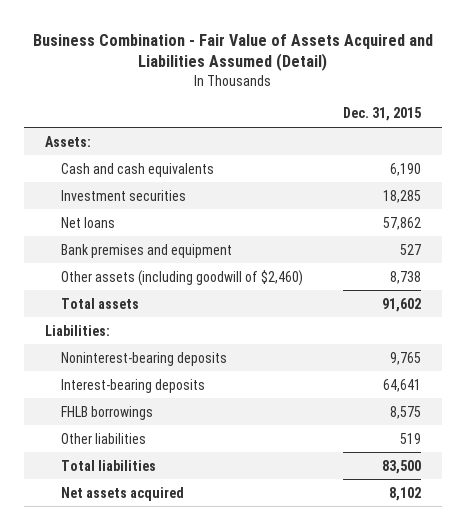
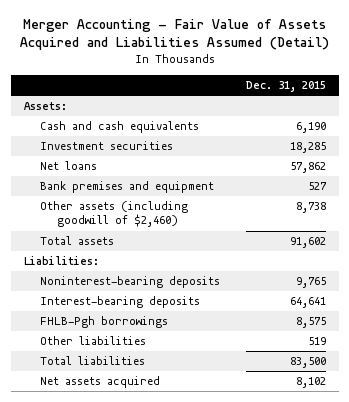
- Business Combination - Fair Value of Assets Acquired and Liabilities Assumed (Detail)
+ Merger Accounting - Fair Value of Assets Acquired and Liabilities Assumed (Detail)
- FHLB borrowings | 8,575
+ FHLB-Pgh borrowings | 8,575

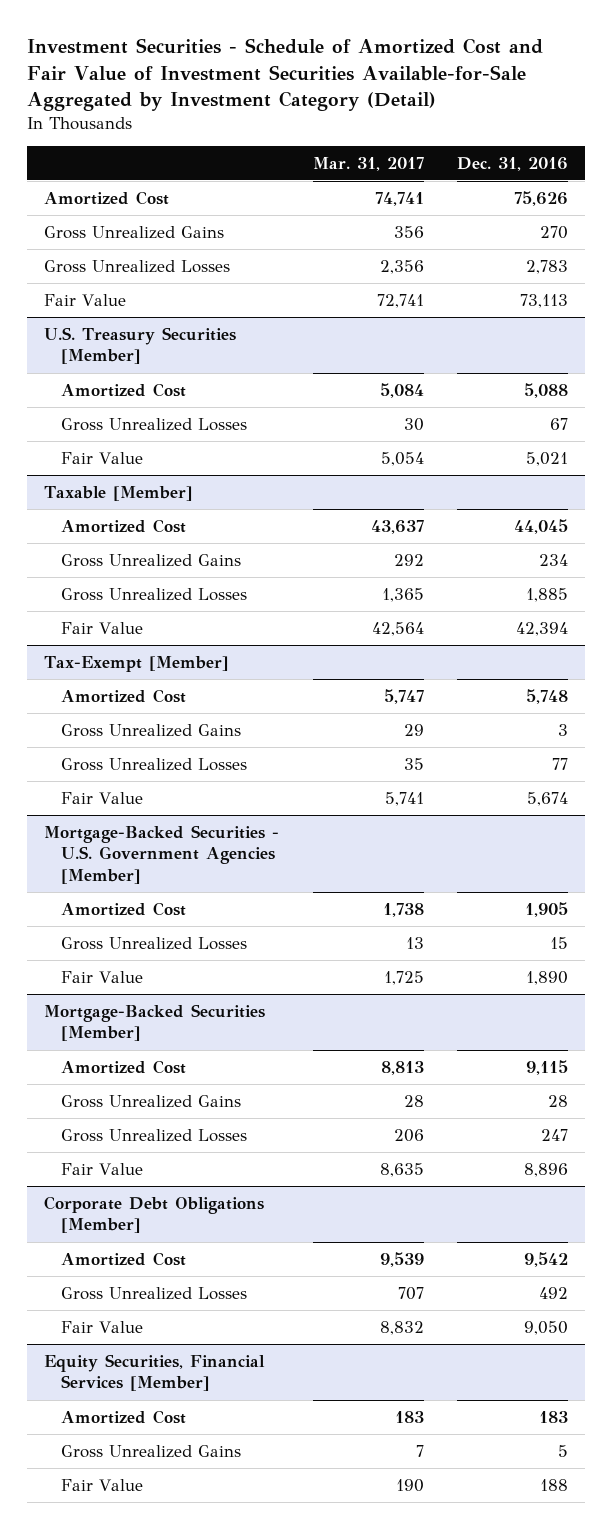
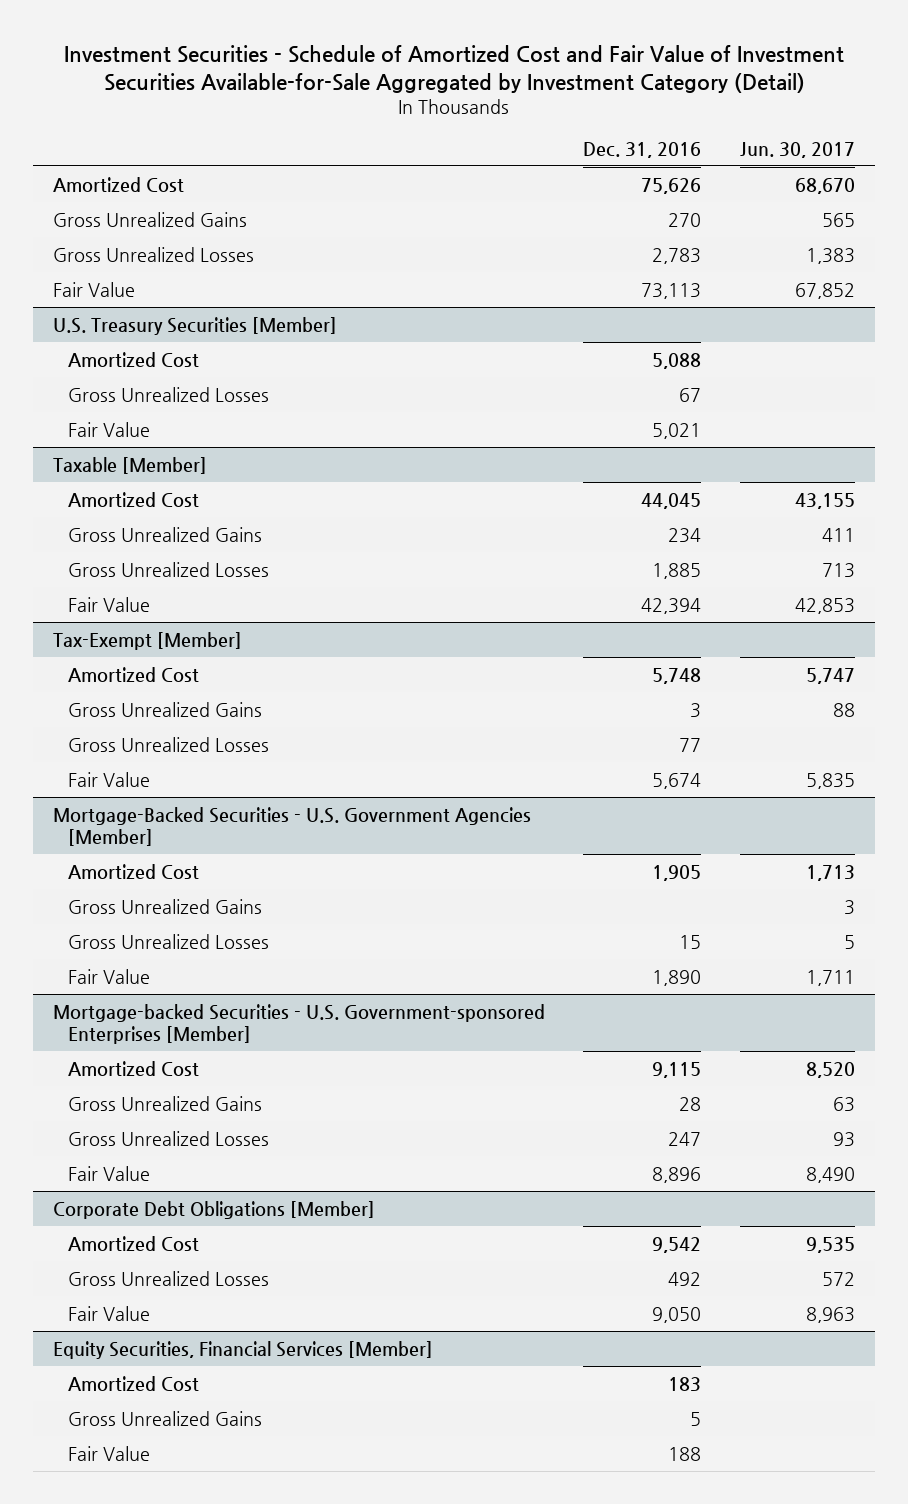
- | Mar. 31, 2017 | Dec. 31, 2016
+ | Dec. 31, 2016 | Jun. 30, 2017
@ Mortgage-Backed Securities - U.S. Government Agencies [Member]
+ Gross Unrealized Gains | | 3
- Mortgage-Backed Securities [Member]
+ Mortgage-backed Securities - U.S. Government-sponsored Enterprises [Member]

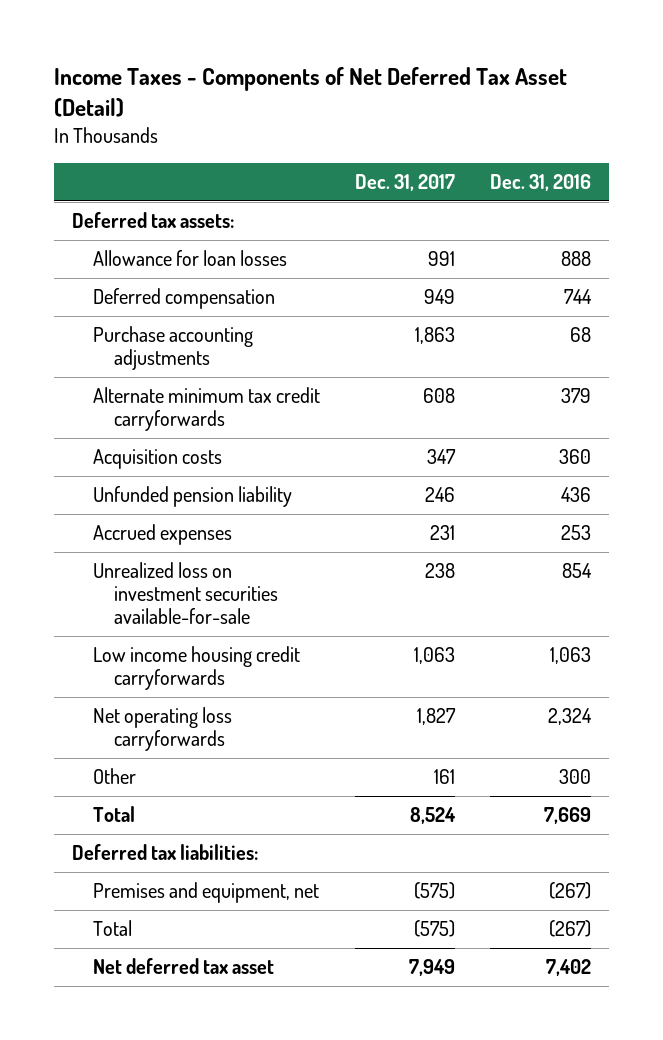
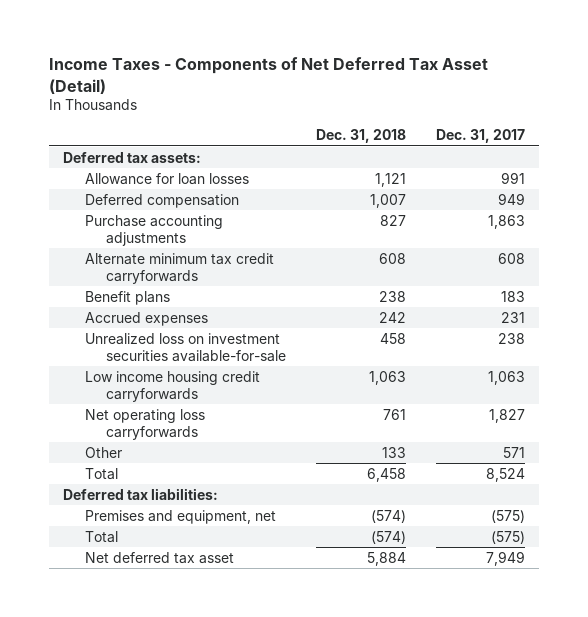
- | Dec. 31, 2017 | Dec. 31, 2016
+ | Dec. 31, 2018 | Dec. 31, 2017
- Acquisition costs | 347 | 360
- Unfunded pension liability | 246 | 436
+ Benefit plans | 238 | 183
- Other | 161 | 300
+ Other | 133 | 571

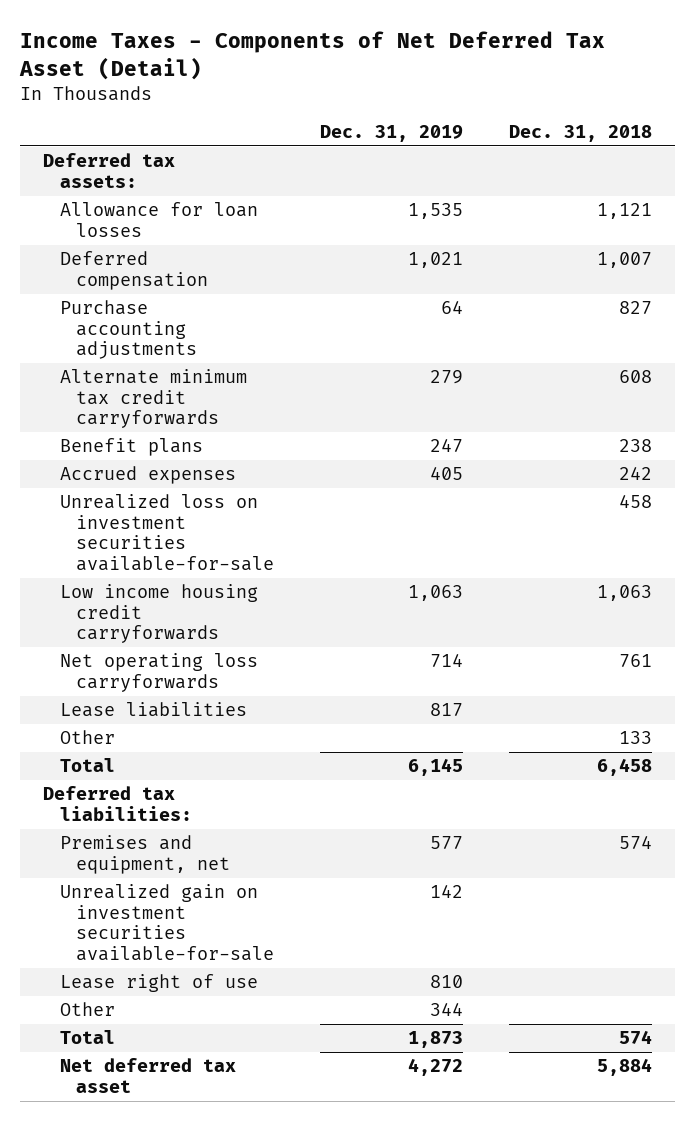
- | Dec. 31, 2018 | Dec. 31, 2017
+ | Dec. 31, 2019 | Dec. 31, 2018
+ Lease liabilities | 817 |
- Premises and equipment, net | (574) | (575)
- Total | (574) | (575)
+ Premises and equipment, net | 577 | 574
+ Unrealized gain on investment securities available-for-sale | 142 |
+ Lease right of use | 810 |
+ Other | 344 |
+ Total | 1,873 | 574

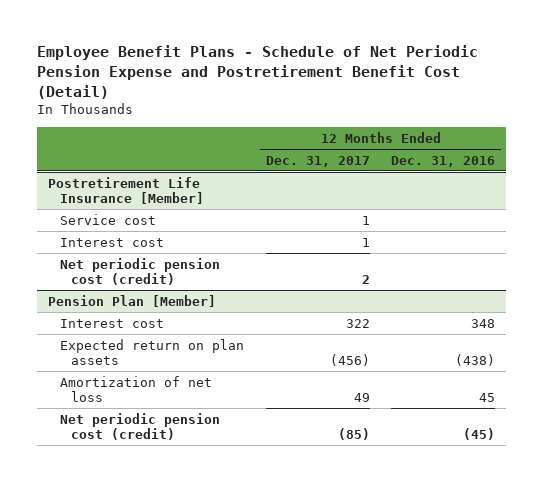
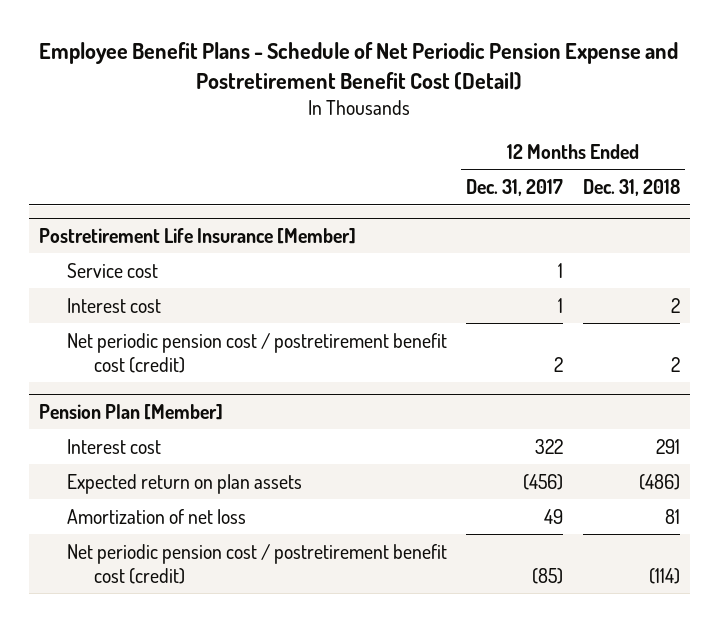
- | 12 Months Ended Dec. 31, 2017 | 12 Months Ended Dec. 31, 2016
+ | 12 Months Ended Dec. 31, 2017 | 12 Months Ended Dec. 31, 2018
@ Postretirement Life Insurance [Member]
- Net periodic pension cost (credit) | 2 |
+ Net periodic pension cost / postretirement benefit cost (credit) | 2 | 2
@ Pension Plan [Member]
- Net periodic pension cost (credit) | (85) | (45)
+ Net periodic pension cost / postretirement benefit cost (credit) | (85) | (114)

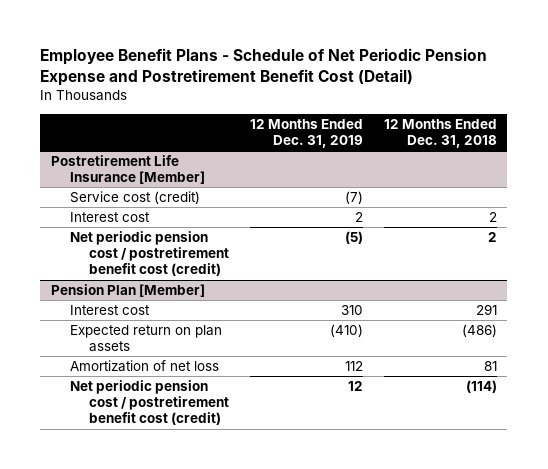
- | 12 Months Ended Dec. 31, 2017 | 12 Months Ended Dec. 31, 2018
+ | 12 Months Ended Dec. 31, 2019 | 12 Months Ended Dec. 31, 2018
@ Postretirement Life Insurance [Member]
- Service cost | 1 |
+ Service cost (credit) | (7) |

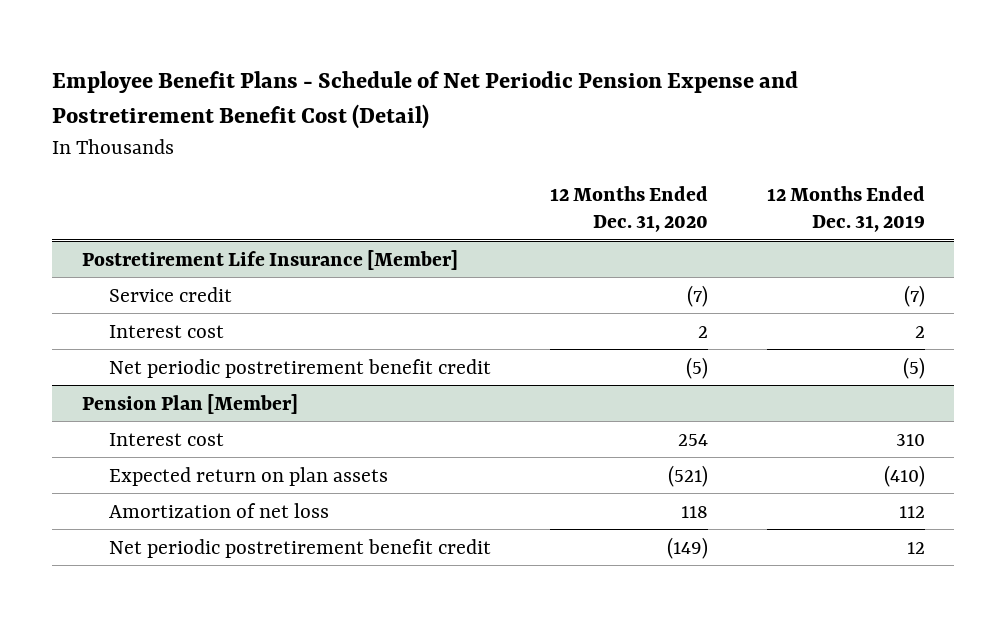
- | 12 Months Ended Dec. 31, 2019 | 12 Months Ended Dec. 31, 2018
+ | 12 Months Ended Dec. 31, 2020 | 12 Months Ended Dec. 31, 2019
@ Postretirement Life Insurance [Member]
- Service cost (credit) | (7) |
+ Service credit | (7) | (7)
- Net periodic pension cost / postretirement benefit cost (credit) | (5) | 2
+ Net periodic postretirement benefit credit | (5) | (5)
@ Pension Plan [Member]
- Net periodic pension cost / postretirement benefit cost (credit) | 12 | (114)
+ Net periodic postretirement benefit credit | (149) | 12

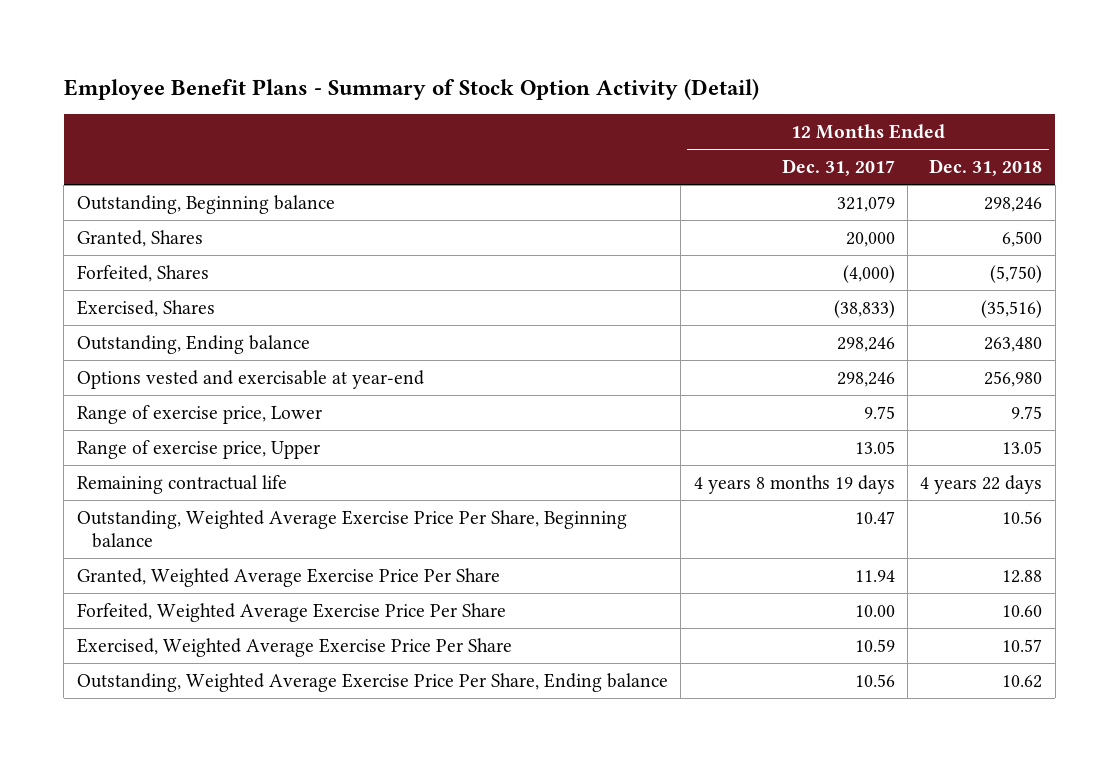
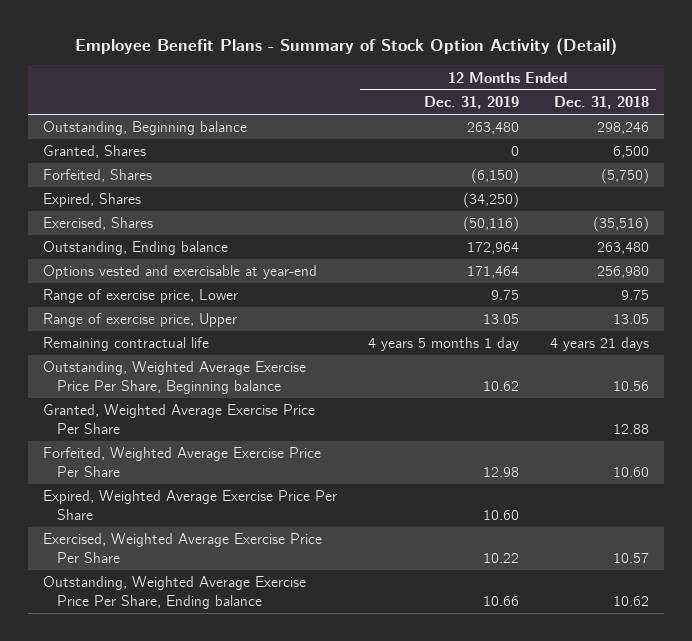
- | 12 Months Ended Dec. 31, 2017 | 12 Months Ended Dec. 31, 2018
+ | 12 Months Ended Dec. 31, 2019 | 12 Months Ended Dec. 31, 2018
+ Expired, Shares | (34,250) |
- Remaining contractual life | 4 years 8 months 19 days | 4 years 22 days
+ Remaining contractual life | 4 years 5 months 1 day | 4 years 21 days
+ Expired, Weighted Average Exercise Price Per Share | 10.60 |

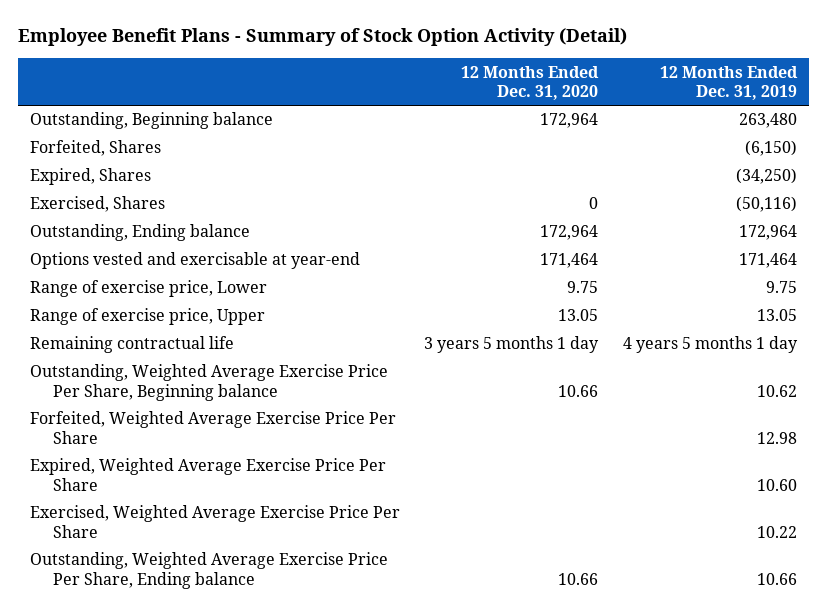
- | 12 Months Ended Dec. 31, 2019 | 12 Months Ended Dec. 31, 2018
+ | 12 Months Ended Dec. 31, 2020 | 12 Months Ended Dec. 31, 2019
- Granted, Shares | 0 | 6,500
- Granted, Weighted Average Exercise Price Per Share | | 12.88

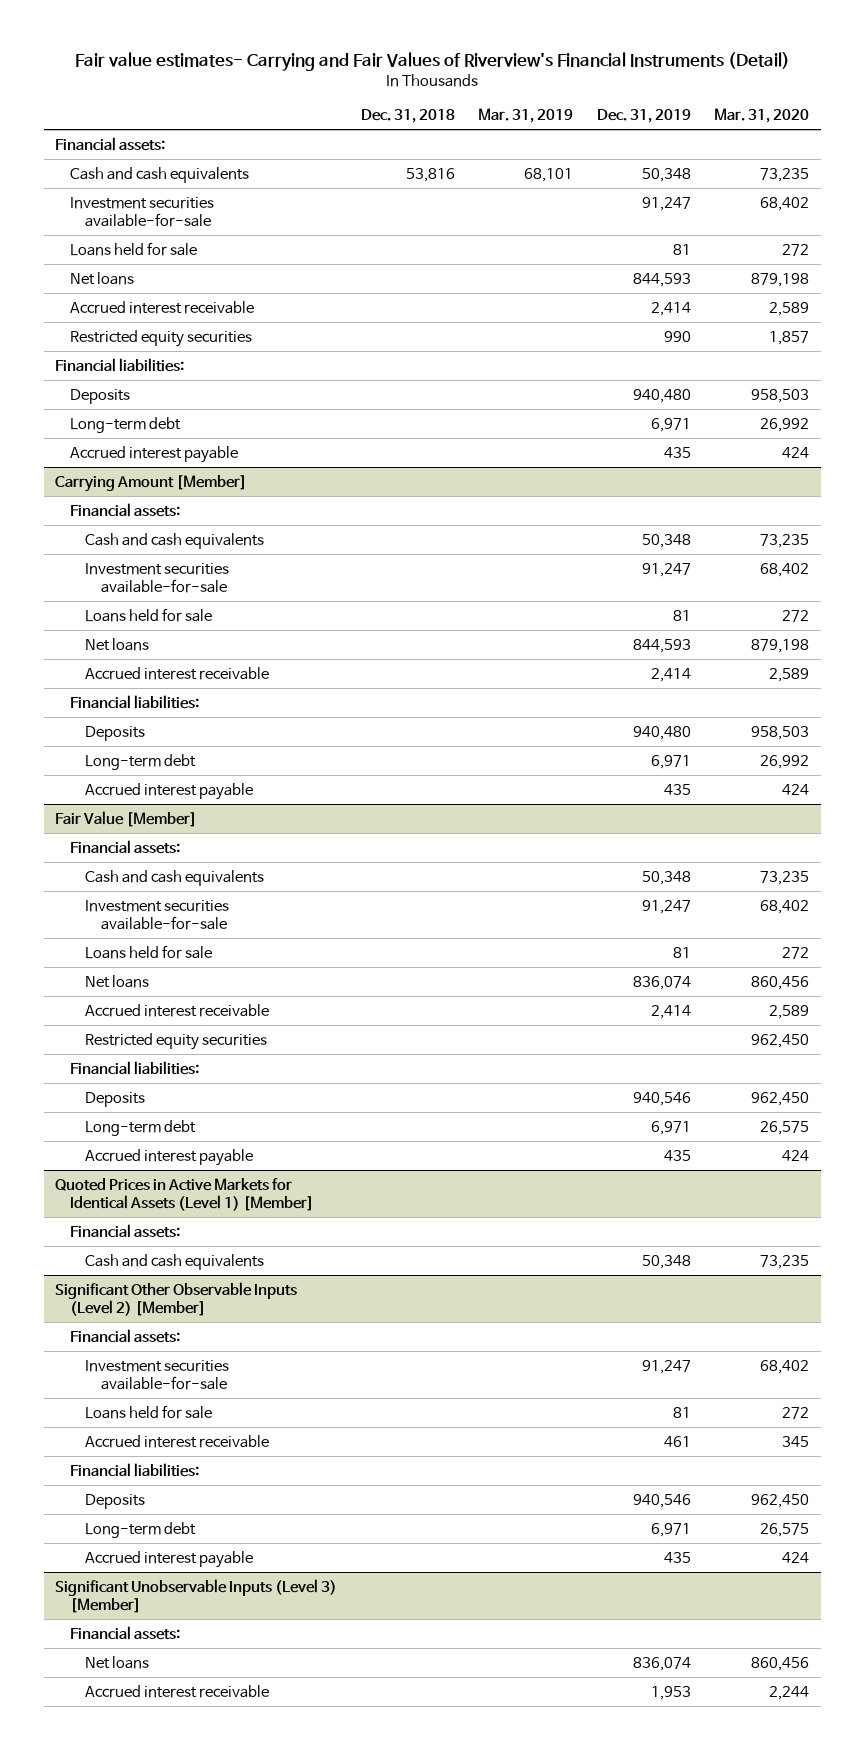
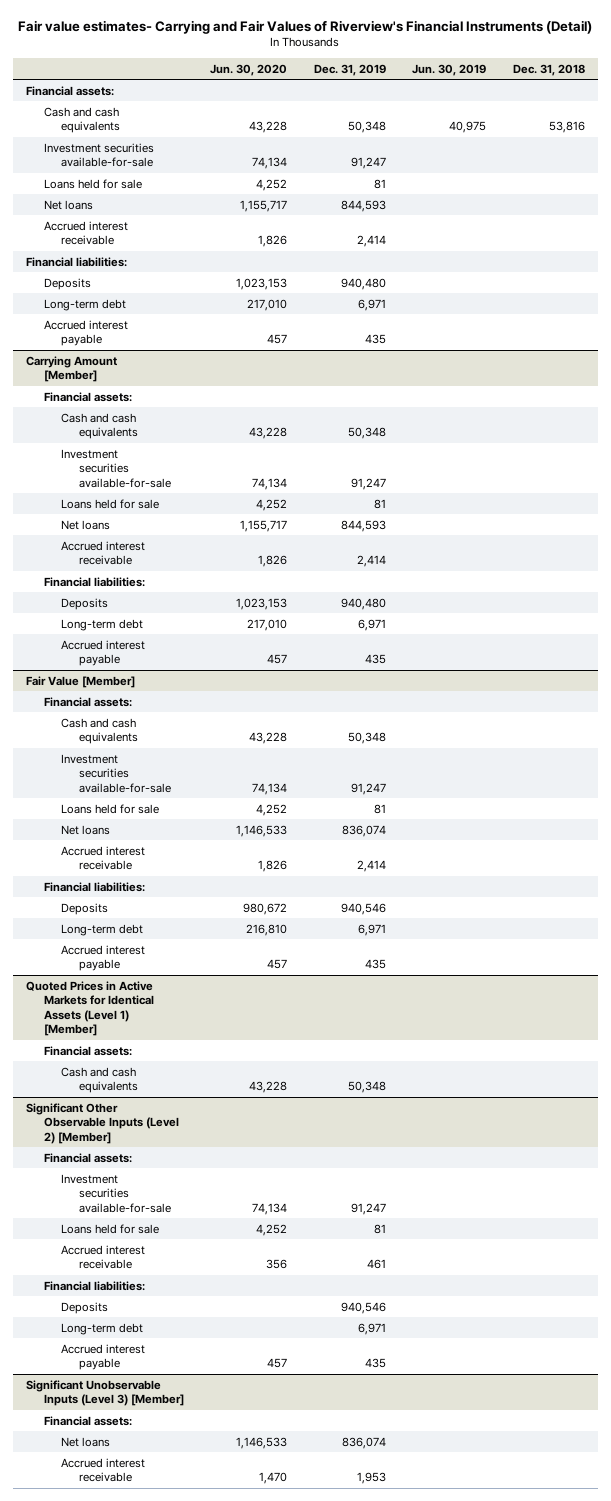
- | Dec. 31, 2018 | Mar. 31, 2019 | Dec. 31, 2019 | Mar. 31, 2020
+ | Jun. 30, 2020 | Dec. 31, 2019 | Jun. 30, 2019 | Dec. 31, 2018
- Restricted equity securities | | | 990 | 1,857
@ Fair Value [Member]
- Restricted equity securities | | | | 962,450

